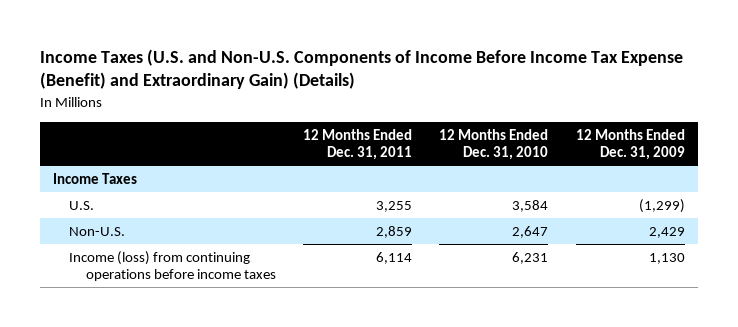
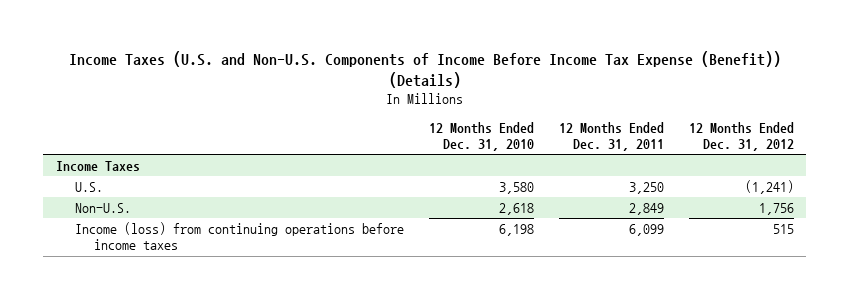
- Income Taxes (U.S. and Non-U.S. Components of Income Before Income Tax Expense (Benefit) and Extraordinary Gain) (Details)
+ Income Taxes (U.S. and Non-U.S. Components of Income Before Income Tax Expense (Benefit)) (Details)
- | 12 Months Ended Dec. 31, 2011 | 12 Months Ended Dec. 31, 2010 | 12 Months Ended Dec. 31, 2009
+ | 12 Months Ended Dec. 31, 2010 | 12 Months Ended Dec. 31, 2011 | 12 Months Ended Dec. 31, 2012
- U.S. | 3,255 | 3,584 | (1,299)
- Non-U.S. | 2,859 | 2,647 | 2,429
- Income (loss) from continuing operations before income taxes | 6,114 | 6,231 | 1,130
+ U.S. | 3,580 | 3,250 | (1,241)
+ Non-U.S. | 2,618 | 2,849 | 1,756
+ Income (loss) from continuing operations before income taxes | 6,198 | 6,099 | 515

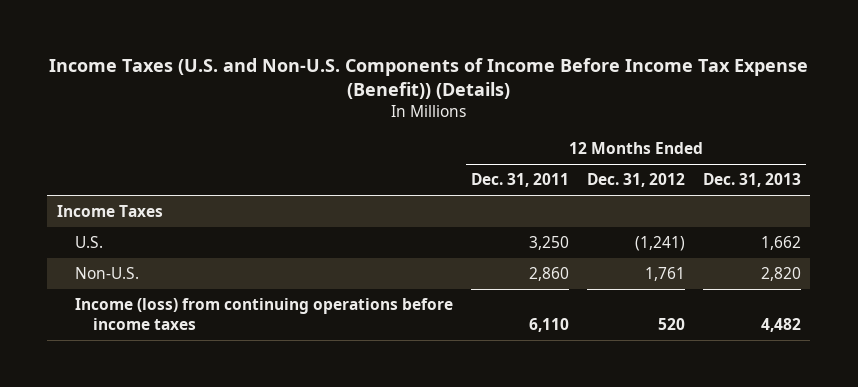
- | 12 Months Ended Dec. 31, 2010 | 12 Months Ended Dec. 31, 2011 | 12 Months Ended Dec. 31, 2012
+ | 12 Months Ended Dec. 31, 2011 | 12 Months Ended Dec. 31, 2012 | 12 Months Ended Dec. 31, 2013
- Non-U.S. | 2,618 | 2,849 | 1,756
- Income (loss) from continuing operations before income taxes | 6,198 | 6,099 | 515
+ Non-U.S. | 2,860 | 1,761 | 2,820
+ Income (loss) from continuing operations before income taxes | 6,110 | 520 | 4,482

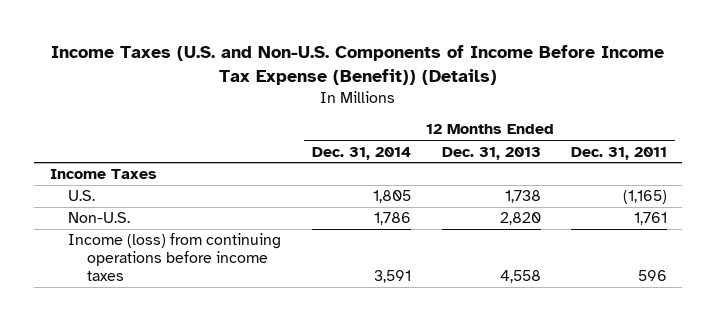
- | 12 Months Ended Dec. 31, 2011 | 12 Months Ended Dec. 31, 2012 | 12 Months Ended Dec. 31, 2013
+ | 12 Months Ended Dec. 31, 2014 | 12 Months Ended Dec. 31, 2013 | 12 Months Ended Dec. 31, 2011
- U.S. | 3,250 | (1,241) | 1,662
- Non-U.S. | 2,860 | 1,761 | 2,820
- Income (loss) from continuing operations before income taxes | 6,110 | 520 | 4,482
+ U.S. | 1,805 | 1,738 | (1,165)
+ Non-U.S. | 1,786 | 2,820 | 1,761
+ Income (loss) from continuing operations before income taxes | 3,591 | 4,558 | 596

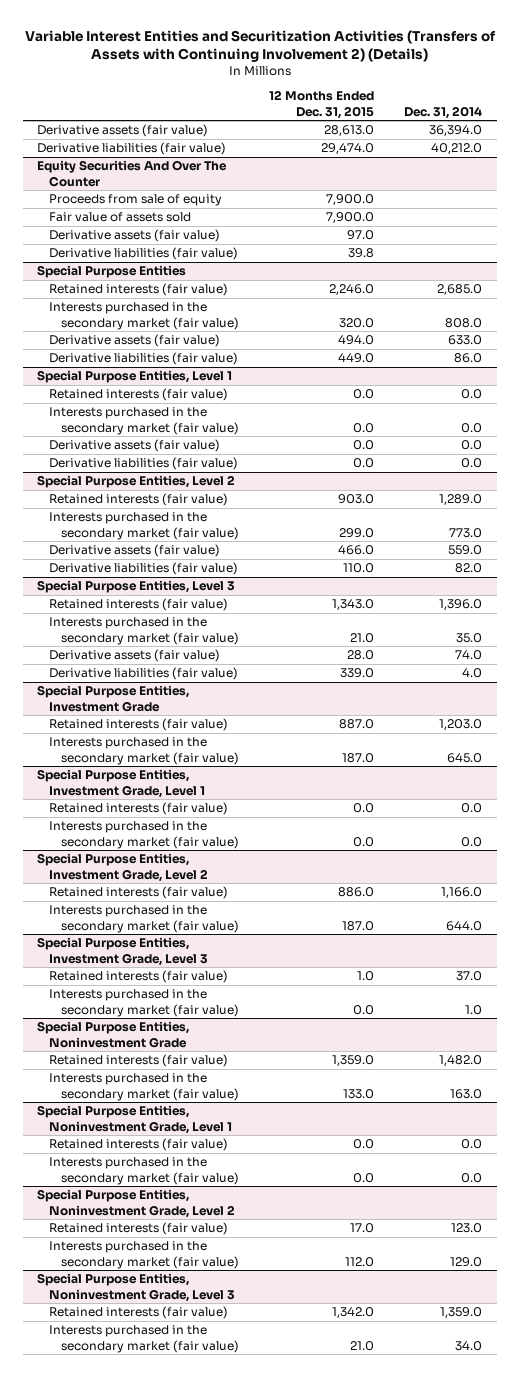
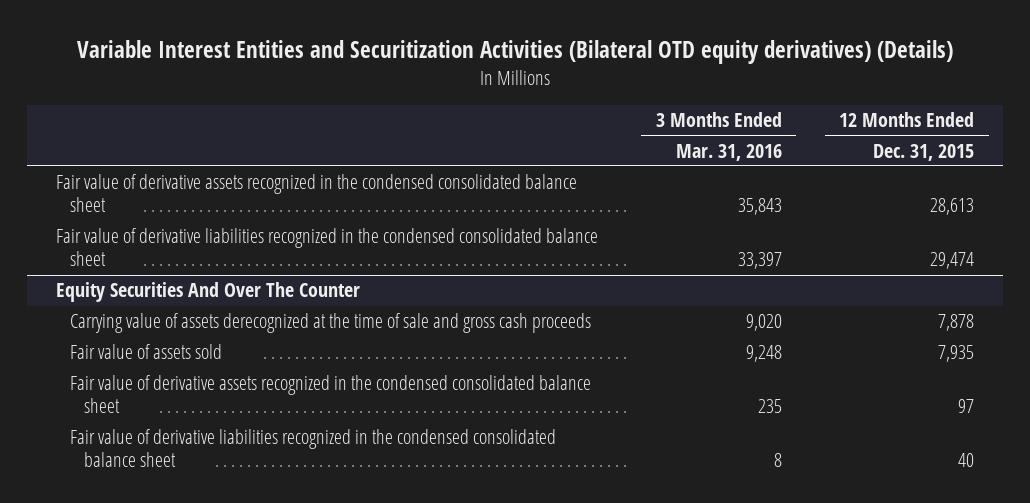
- Variable Interest Entities and Securitization Activities (Transfers of Assets with Continuing Involvement 2) (Details)
+ Variable Interest Entities and Securitization Activities (Bilateral OTD equity derivatives) (Details)
- | 12 Months Ended Dec. 31, 2015 | Dec. 31, 2014
+ | 3 Months Ended Mar. 31, 2016 | 12 Months Ended Dec. 31, 2015
- Derivative assets (fair value) | 28,613.0 | 36,394.0
- Derivative liabilities (fair value) | 29,474.0 | 40,212.0
+ Fair value of derivative assets recognized in the condensed consolidated balance sheet | 35,843 | 28,613
+ Fair value of derivative liabilities recognized in the condensed consolidated balance sheet | 33,397 | 29,474
@ Equity Securities And Over The Counter
- Proceeds from sale of equity | 7,900.0 |
- Fair value of assets sold | 7,900.0 |
- Derivative assets (fair value) | 97.0 |
- Derivative liabilities (fair value) | 39.8 |
- Special Purpose Entities
- Retained interests (fair value) | 2,246.0 | 2,685.0
- Interests purchased in the secondary market (fair value) | 320.0 | 808.0
- Derivative assets (fair value) | 494.0 | 633.0
- Derivative liabilities (fair value) | 449.0 | 86.0
- Special Purpose Entities, Level 1
- Retained interests (fair value) | 0.0 | 0.0
- Interests purchased in the secondary market (fair value) | 0.0 | 0.0
- Derivative assets (fair value) | 0.0 | 0.0
- Derivative liabilities (fair value) | 0.0 | 0.0
- Special Purpose Entities, Level 2
- Retained interests (fair value) | 903.0 | 1,289.0
- Interests purchased in the secondary market (fair value) | 299.0 | 773.0
- Derivative assets (fair value) | 466.0 | 559.0
- Derivative liabilities (fair value) | 110.0 | 82.0
- Special Purpose Entities, Level 3
- Retained interests (fair value) | 1,343.0 | 1,396.0
- Interests purchased in the secondary market (fair value) | 21.0 | 35.0
- Derivative assets (fair value) | 28.0 | 74.0
- Derivative liabilities (fair value) | 339.0 | 4.0
- Special Purpose Entities, Investment Grade
- Retained interests (fair value) | 887.0 | 1,203.0
- Interests purchased in the secondary market (fair value) | 187.0 | 645.0
- Special Purpose Entities, Investment Grade, Level 1
- Retained interests (fair value) | 0.0 | 0.0
- Interests purchased in the secondary market (fair value) | 0.0 | 0.0
- Special Purpose Entities, Investment Grade, Level 2
- Retained interests (fair value) | 886.0 | 1,166.0
- Interests purchased in the secondary market (fair value) | 187.0 | 644.0
- Special Purpose Entities, Investment Grade, Level 3
- Retained interests (fair value) | 1.0 | 37.0
- Interests purchased in the secondary market (fair value) | 0.0 | 1.0
- Special Purpose Entities, Noninvestment Grade
- Retained interests (fair value) | 1,359.0 | 1,482.0
- Interests purchased in the secondary market (fair value) | 133.0 | 163.0
- Special Purpose Entities, Noninvestment Grade, Level 1
- Retained interests (fair value) | 0.0 | 0.0
- Interests purchased in the secondary market (fair value) | 0.0 | 0.0
- Special Purpose Entities, Noninvestment Grade, Level 2
- Retained interests (fair value) | 17.0 | 123.0
- Interests purchased in the secondary market (fair value) | 112.0 | 129.0
- Special Purpose Entities, Noninvestment Grade, Level 3
- Retained interests (fair value) | 1,342.0 | 1,359.0
- Interests purchased in the secondary market (fair value) | 21.0 | 34.0
@ Equity Securities And Over The Counter
+ Carrying value of assets derecognized at the time of sale and gross cash proceeds | 9,020 | 7,878
+ Fair value of assets sold | 9,248 | 7,935
+ Fair value of derivative assets recognized in the condensed consolidated balance sheet | 235 | 97
+ Fair value of derivative liabilities recognized in the condensed consolidated balance sheet | 8 | 40

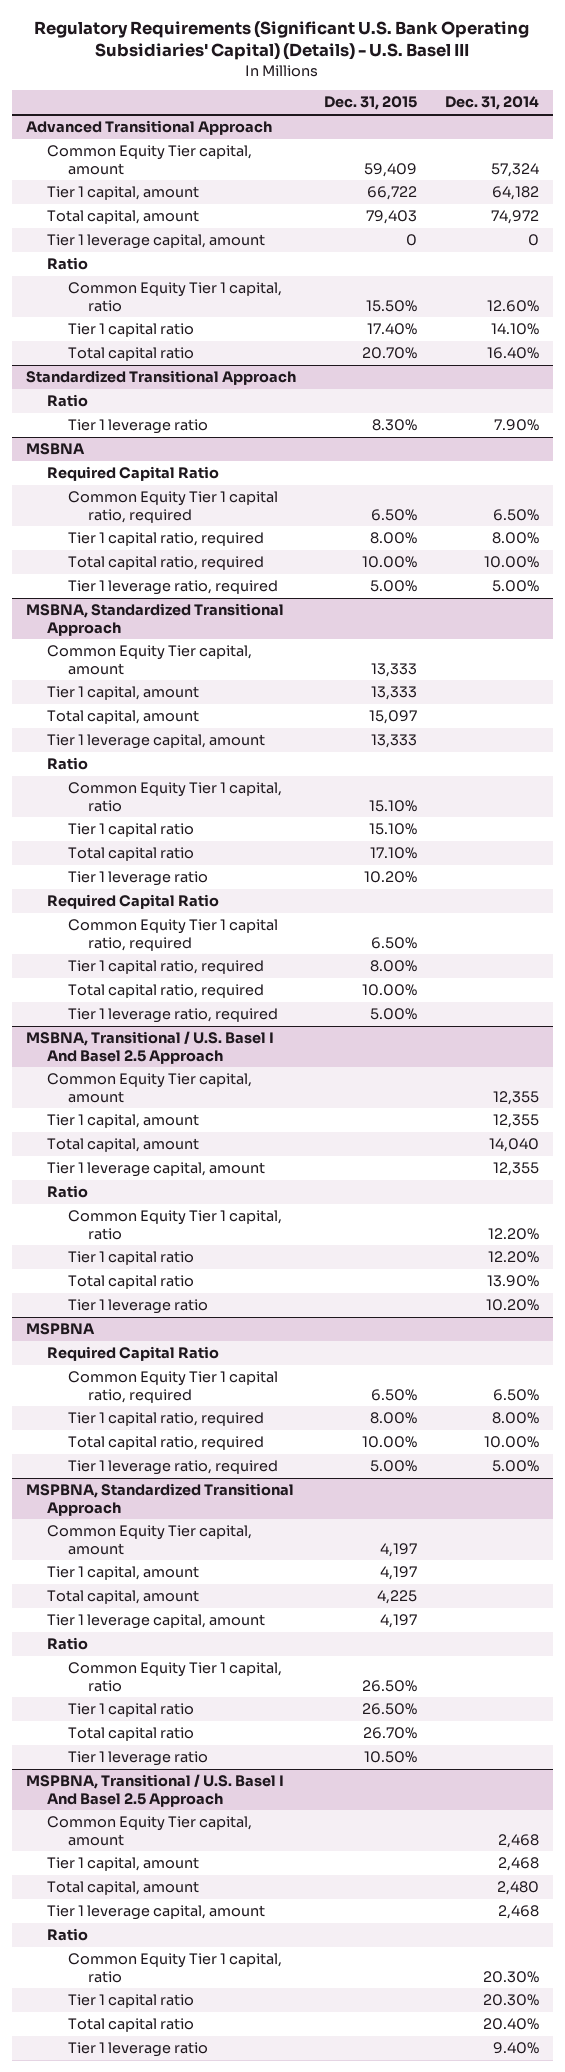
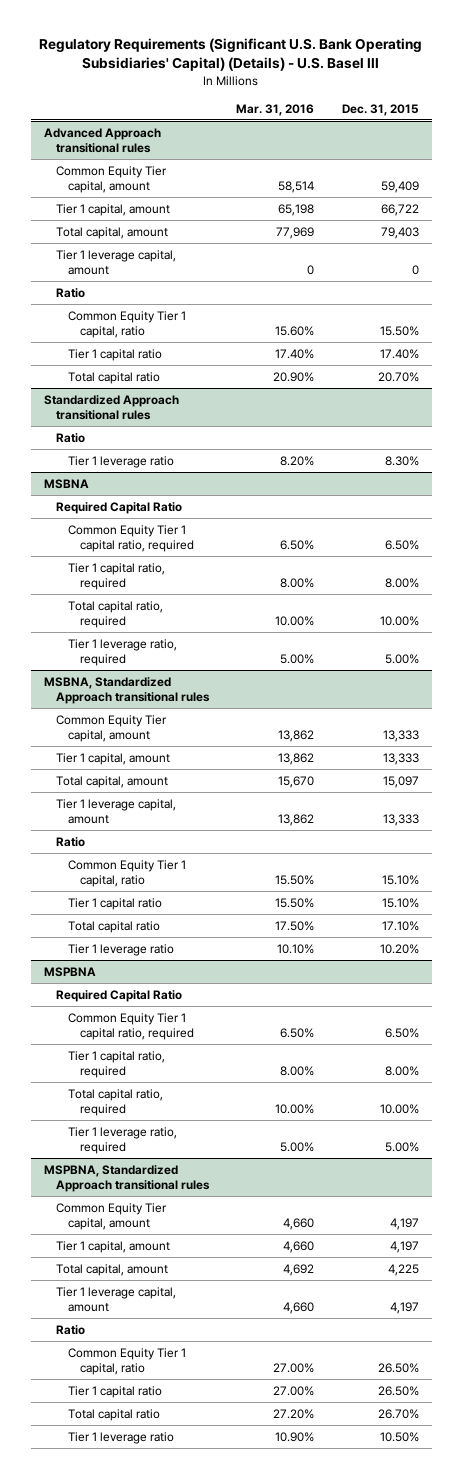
- | Dec. 31, 2015 | Dec. 31, 2014
+ | Mar. 31, 2016 | Dec. 31, 2015
- Advanced Transitional Approach
+ Advanced Approach transitional rules
- Standardized Transitional Approach
+ Standardized Approach transitional rules
- MSBNA, Standardized Transitional Approach
+ MSBNA, Standardized Approach transitional rules
- Required Capital Ratio
- Common Equity Tier 1 capital ratio, required | 6.50% |
- Tier 1 capital ratio, required | 8.00% |
- Total capital ratio, required | 10.00% |
- Tier 1 leverage ratio, required | 5.00% |
- MSBNA, Transitional / U.S. Basel I And Basel 2.5 Approach
- Common Equity Tier capital, amount | | 12,355
- Tier 1 capital, amount | | 12,355
- Total capital, amount | | 14,040
- Tier 1 leverage capital, amount | | 12,355
- Ratio
- Common Equity Tier 1 capital, ratio | | 12.20%
- Tier 1 capital ratio | | 12.20%
- Total capital ratio | | 13.90%
- Tier 1 leverage ratio | | 10.20%
- MSPBNA, Standardized Transitional Approach
+ MSPBNA, Standardized Approach transitional rules
- MSPBNA, Transitional / U.S. Basel I And Basel 2.5 Approach
- Common Equity Tier capital, amount | | 2,468
- Tier 1 capital, amount | | 2,468
- Total capital, amount | | 2,480
- Tier 1 leverage capital, amount | | 2,468
- Ratio
- Common Equity Tier 1 capital, ratio | | 20.30%
- Tier 1 capital ratio | | 20.30%
- Total capital ratio | | 20.40%
- Tier 1 leverage ratio | | 9.40%

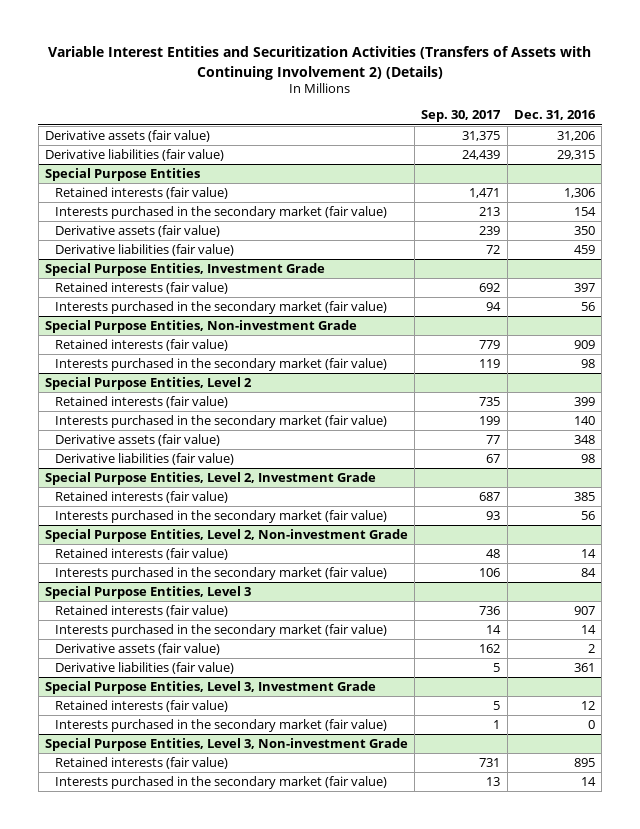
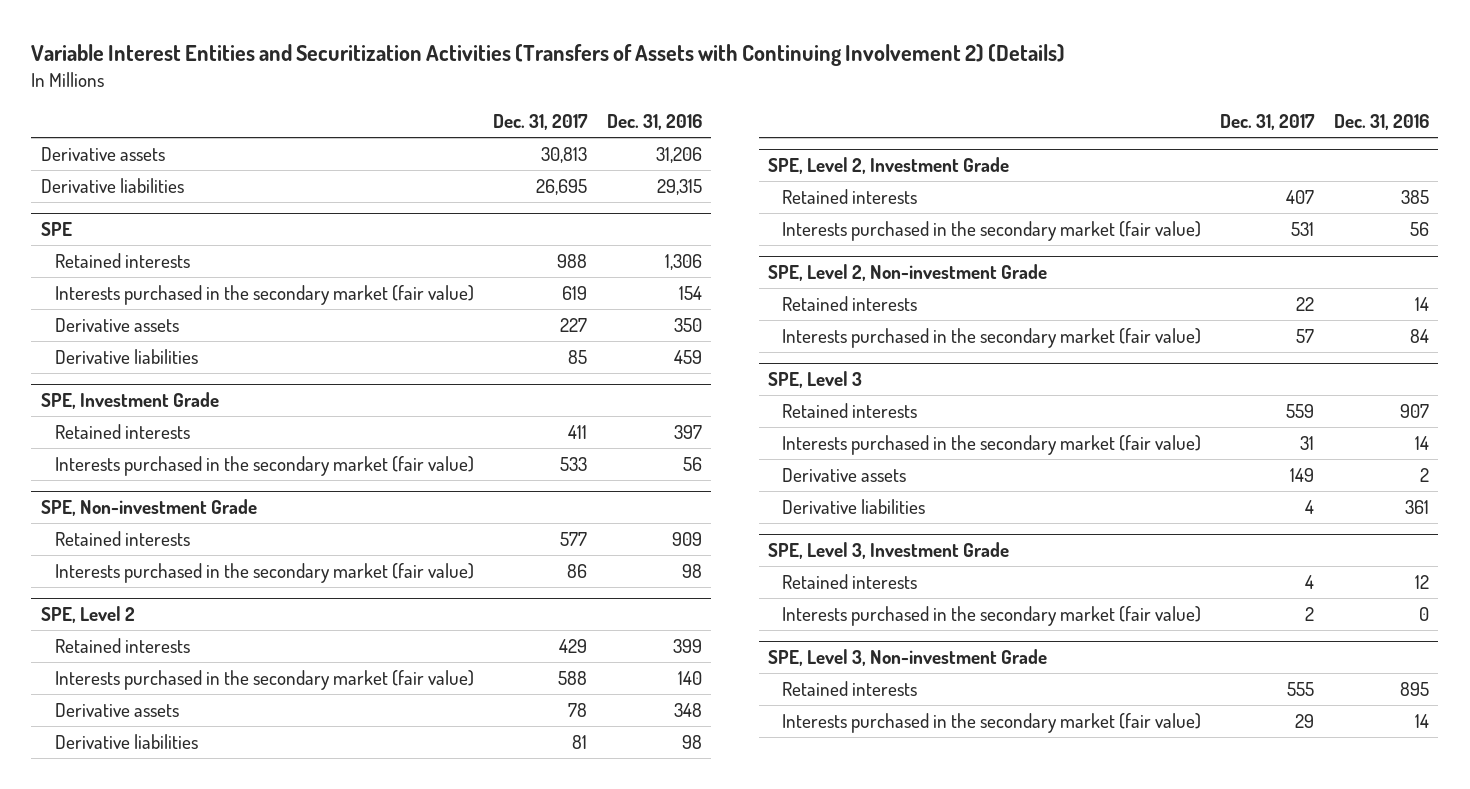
- | Sep. 30, 2017 | Dec. 31, 2016
+ | Dec. 31, 2017 | Dec. 31, 2016
- Derivative assets (fair value) | 31,375 | 31,206
- Derivative liabilities (fair value) | 24,439 | 29,315
- Special Purpose Entities
- Retained interests (fair value) | 1,471 | 1,306
+ Derivative assets | 30,813 | 31,206
+ Derivative liabilities | 26,695 | 29,315
+ SPE
+ Retained interests | 988 | 1,306
- Derivative assets (fair value) | 239 | 350
- Derivative liabilities (fair value) | 72 | 459
- Special Purpose Entities, Investment Grade
- Retained interests (fair value) | 692 | 397
+ Derivative assets | 227 | 350
+ Derivative liabilities | 85 | 459
+ SPE, Investment Grade
+ Retained interests | 411 | 397
- Special Purpose Entities, Non-investment Grade
- Retained interests (fair value) | 779 | 909
+ SPE, Non-investment Grade
+ Retained interests | 577 | 909
- Special Purpose Entities, Level 2
- Retained interests (fair value) | 735 | 399
+ SPE, Level 2
+ Retained interests | 429 | 399
- Derivative assets (fair value) | 77 | 348
- Derivative liabilities (fair value) | 67 | 98
- Special Purpose Entities, Level 2, Investment Grade
- Retained interests (fair value) | 687 | 385
+ Derivative assets | 78 | 348
+ Derivative liabilities | 81 | 98
+ SPE, Level 2, Investment Grade
+ Retained interests | 407 | 385
- Special Purpose Entities, Level 2, Non-investment Grade
- Retained interests (fair value) | 48 | 14
+ SPE, Level 2, Non-investment Grade
+ Retained interests | 22 | 14
- Special Purpose Entities, Level 3
- Retained interests (fair value) | 736 | 907
+ SPE, Level 3
+ Retained interests | 559 | 907
- Derivative assets (fair value) | 162 | 2
- Derivative liabilities (fair value) | 5 | 361
- Special Purpose Entities, Level 3, Investment Grade
- Retained interests (fair value) | 5 | 12
+ Derivative assets | 149 | 2
+ Derivative liabilities | 4 | 361
+ SPE, Level 3, Investment Grade
+ Retained interests | 4 | 12
- Special Purpose Entities, Level 3, Non-investment Grade
- Retained interests (fair value) | 731 | 895
+ SPE, Level 3, Non-investment Grade
+ Retained interests | 555 | 895

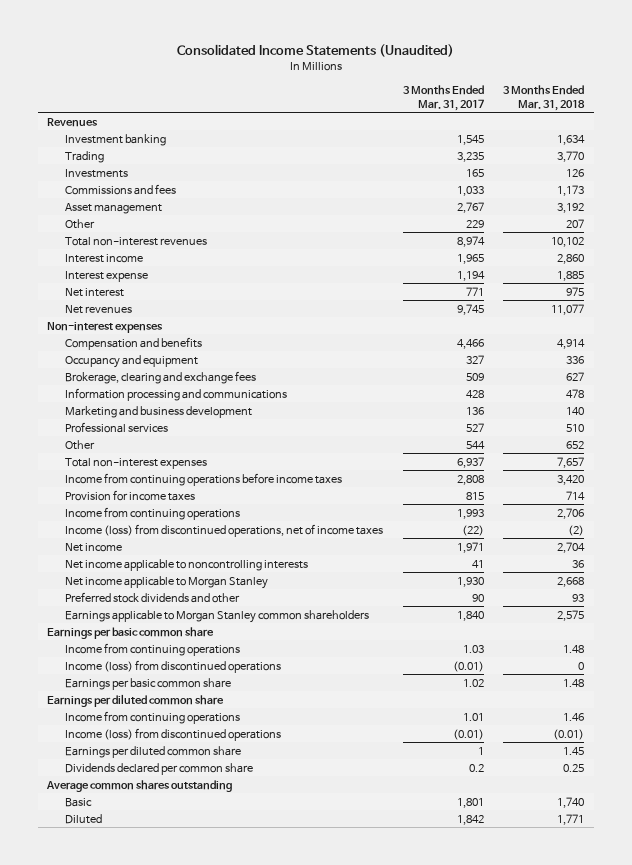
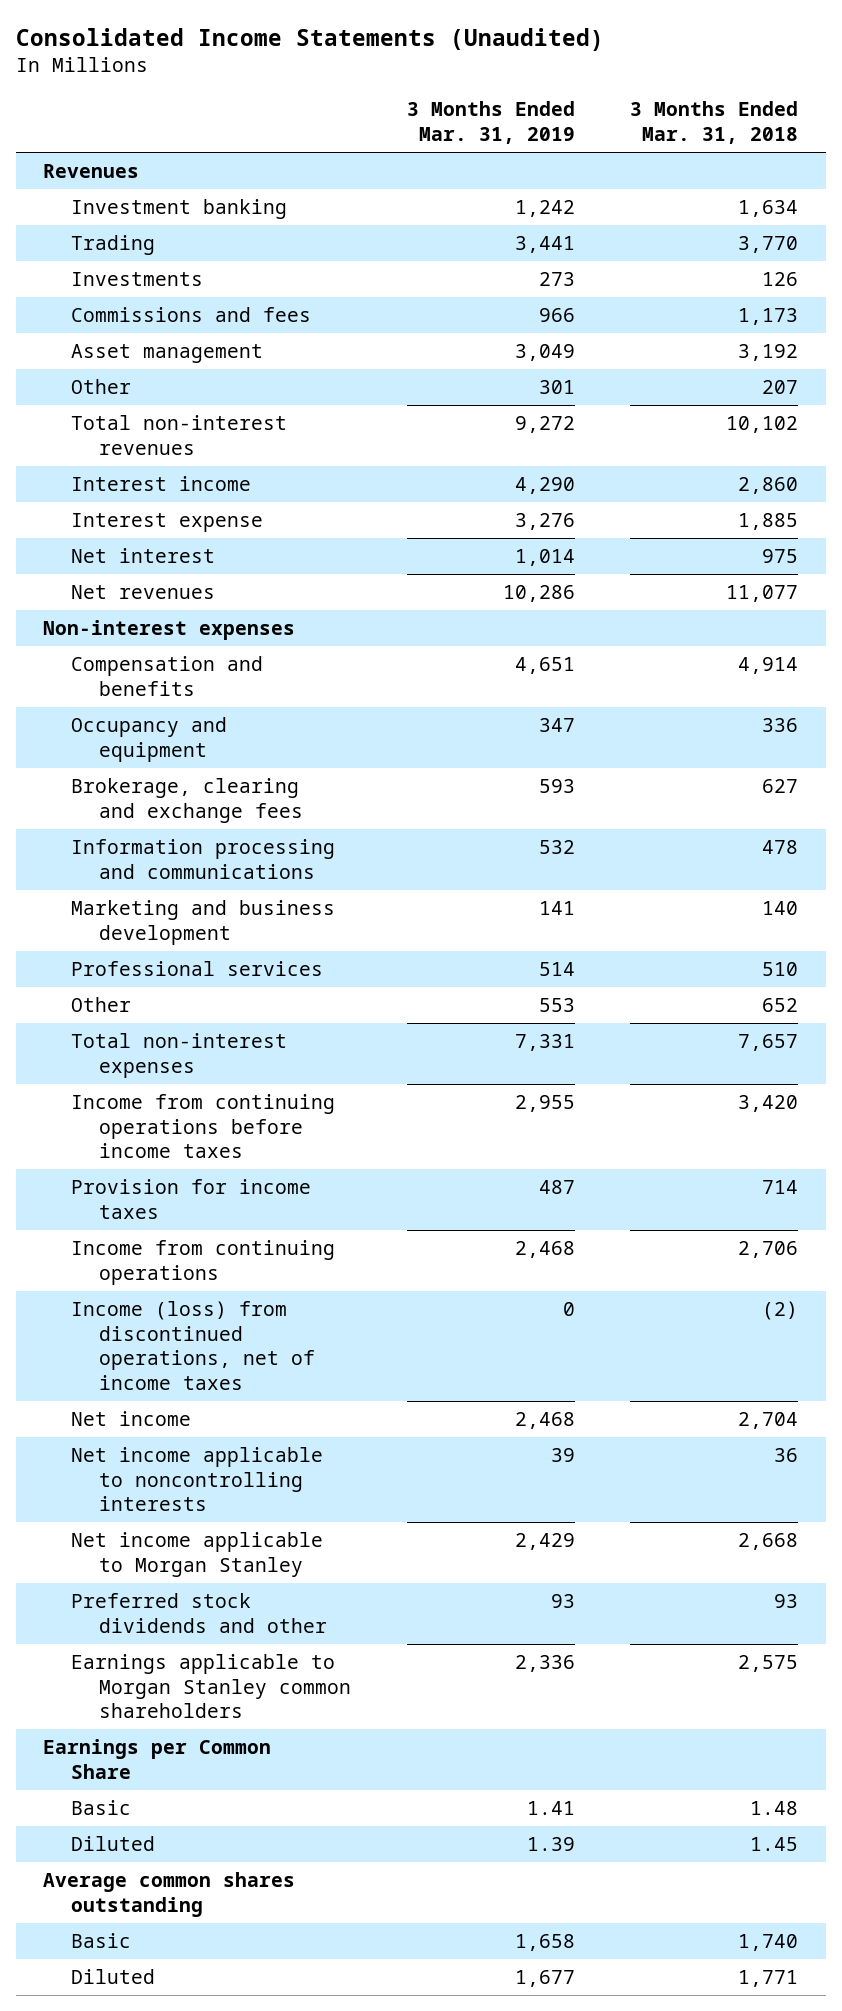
- | 3 Months Ended Mar. 31, 2017 | 3 Months Ended Mar. 31, 2018
+ | 3 Months Ended Mar. 31, 2019 | 3 Months Ended Mar. 31, 2018
- Earnings per basic common share
- Income from continuing operations | 1.03 | 1.48
- Income (loss) from discontinued operations | (0.01) | 0
- Earnings per basic common share | 1.02 | 1.48
- Earnings per diluted common share
- Income from continuing operations | 1.01 | 1.46
- Income (loss) from discontinued operations | (0.01) | (0.01)
- Earnings per diluted common share | 1 | 1.45
- Dividends declared per common share | 0.2 | 0.25
+ Earnings per Common Share
+ Basic | 1.41 | 1.48
+ Diluted | 1.39 | 1.45

